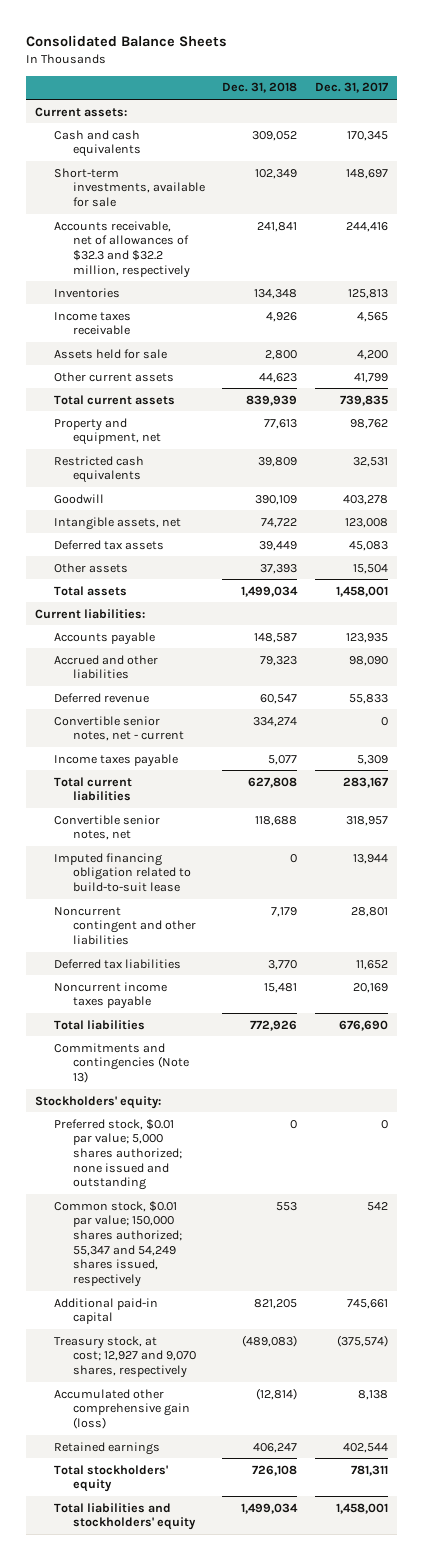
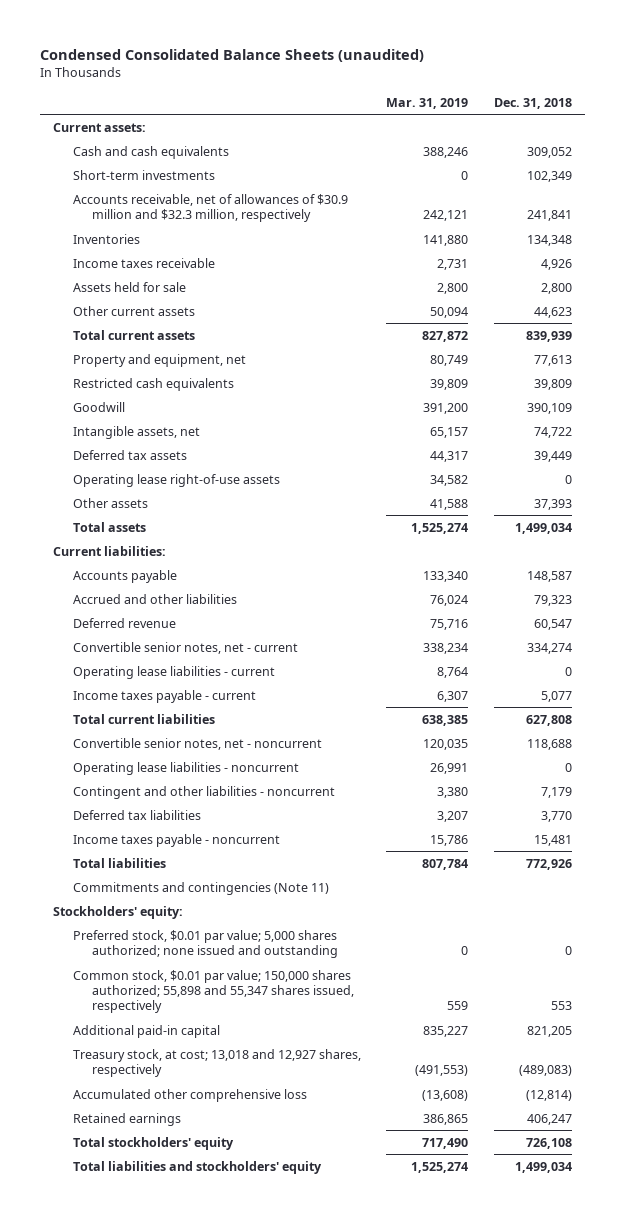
- Consolidated Balance Sheets
+ Condensed Consolidated Balance Sheets (unaudited)
- | Dec. 31, 2018 | Dec. 31, 2017
+ | Mar. 31, 2019 | Dec. 31, 2018
- Short-term investments, available for sale | 102,349 | 148,697
- Accounts receivable, net of allowances of $32.3 and $32.2 million, respectively | 241,841 | 244,416
+ Short-term investments | 0 | 102,349
+ Accounts receivable, net of allowances of $30.9 million and $32.3 million, respectively | 242,121 | 241,841
+ Operating lease right-of-use assets | 34,582 | 0
- Income taxes payable | 5,077 | 5,309
+ Operating lease liabilities - current | 8,764 | 0
+ Income taxes payable - current | 6,307 | 5,077
- Convertible senior notes, net | 118,688 | 318,957
- Imputed financing obligation related to build-to-suit lease | 0 | 13,944
- Noncurrent contingent and other liabilities | 7,179 | 28,801
+ Convertible senior notes, net - noncurrent | 120,035 | 118,688
+ Operating lease liabilities - noncurrent | 26,991 | 0
+ Contingent and other liabilities - noncurrent | 3,380 | 7,179
- Noncurrent income taxes payable | 15,481 | 20,169
+ Income taxes payable - noncurrent | 15,786 | 15,481
- Commitments and contingencies (Note 13)
+ Commitments and contingencies (Note 11)
- Common stock, $0.01 par value; 150,000 shares authorized; 55,347 and 54,249 shares issued, respectively | 553 | 542
+ Common stock, $0.01 par value; 150,000 shares authorized; 55,898 and 55,347 shares issued, respectively | 559 | 553
- Treasury stock, at cost; 12,927 and 9,070 shares, respectively | (489,083) | (375,574)
- Accumulated other comprehensive gain (loss) | (12,814) | 8,138
+ Treasury stock, at cost; 13,018 and 12,927 shares, respectively | (491,553) | (489,083)
+ Accumulated other comprehensive loss | (13,608) | (12,814)

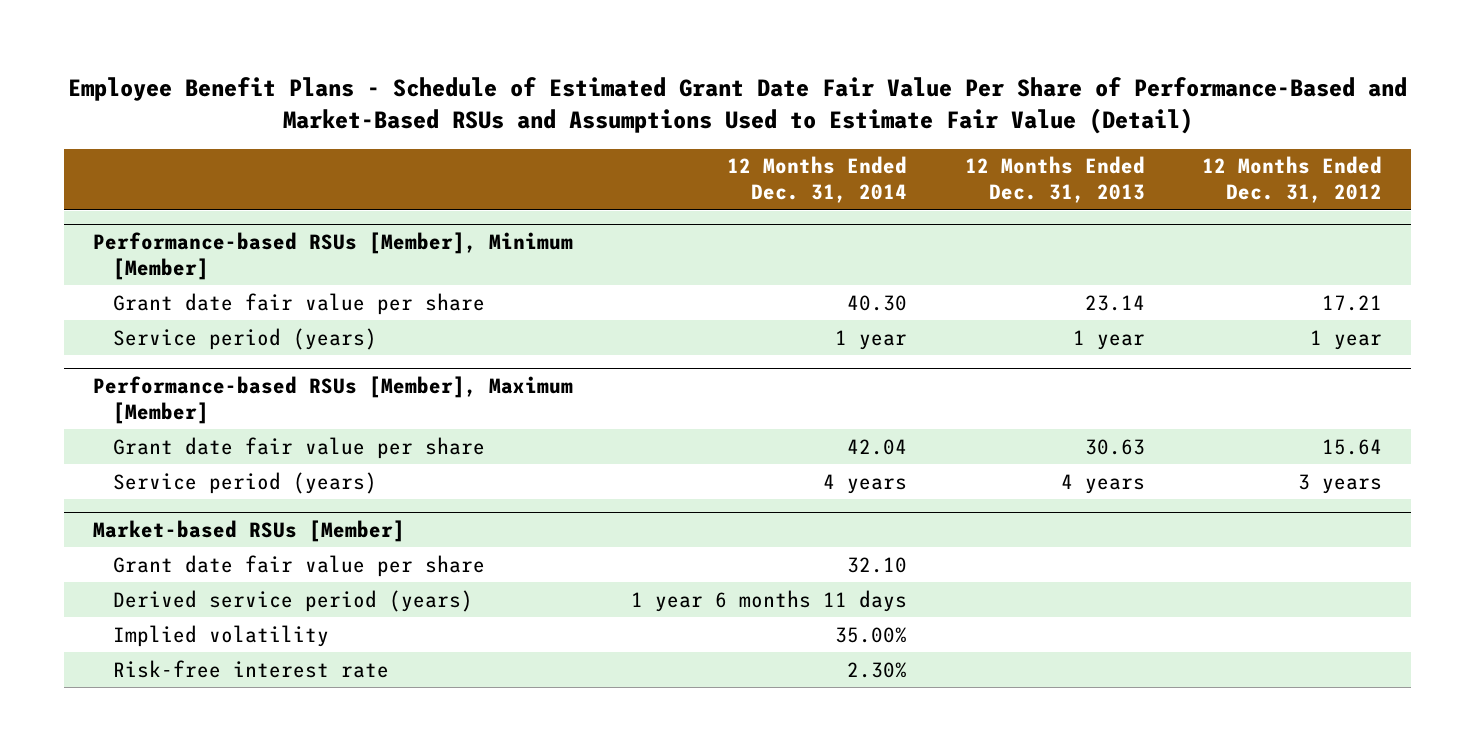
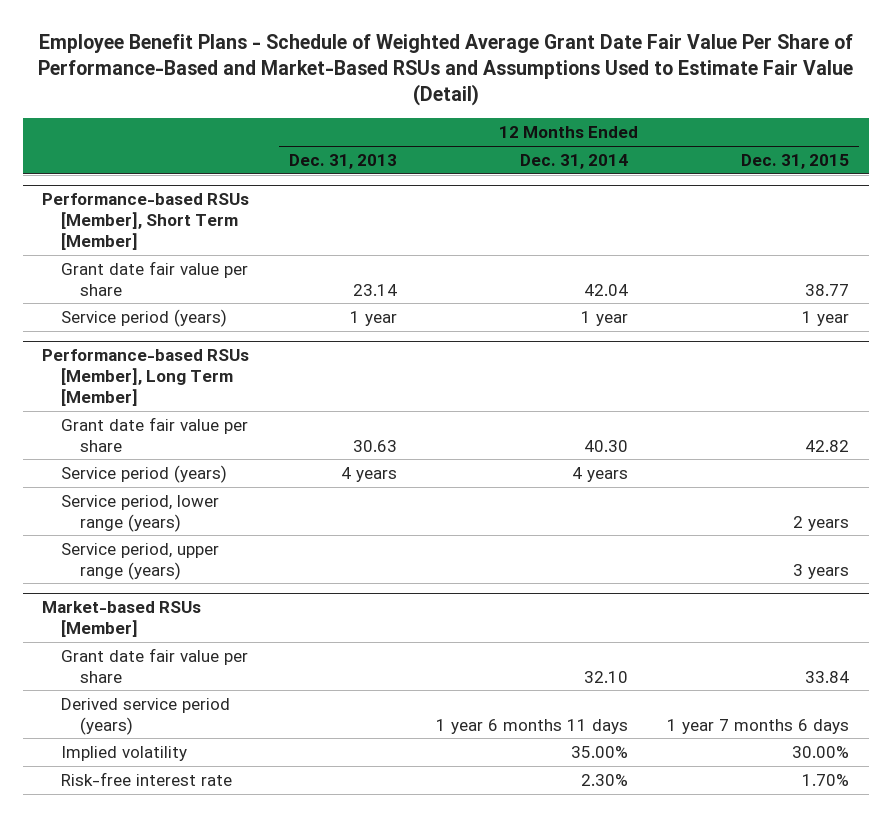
- Employee Benefit Plans - Schedule of Estimated Grant Date Fair Value Per Share of Performance-Based and Market-Based RSUs and Assumptions Used to Estimate Fair Value (Detail)
+ Employee Benefit Plans - Schedule of Weighted Average Grant Date Fair Value Per Share of Performance-Based and Market-Based RSUs and Assumptions Used to Estimate Fair Value (Detail)
- | 12 Months Ended Dec. 31, 2014 | 12 Months Ended Dec. 31, 2013 | 12 Months Ended Dec. 31, 2012
+ | 12 Months Ended Dec. 31, 2013 | 12 Months Ended Dec. 31, 2014 | 12 Months Ended Dec. 31, 2015
- Performance-based RSUs [Member], Minimum [Member]
- Grant date fair value per share | 40.30 | 23.14 | 17.21
+ Performance-based RSUs [Member], Short Term [Member]
+ Grant date fair value per share | 23.14 | 42.04 | 38.77
- Performance-based RSUs [Member], Maximum [Member]
- Grant date fair value per share | 42.04 | 30.63 | 15.64
+ Performance-based RSUs [Member], Long Term [Member]
+ Grant date fair value per share | 30.63 | 40.30 | 42.82
+ Service period, lower range (years) | | | 2 years
+ Service period, upper range (years) | | | 3 years

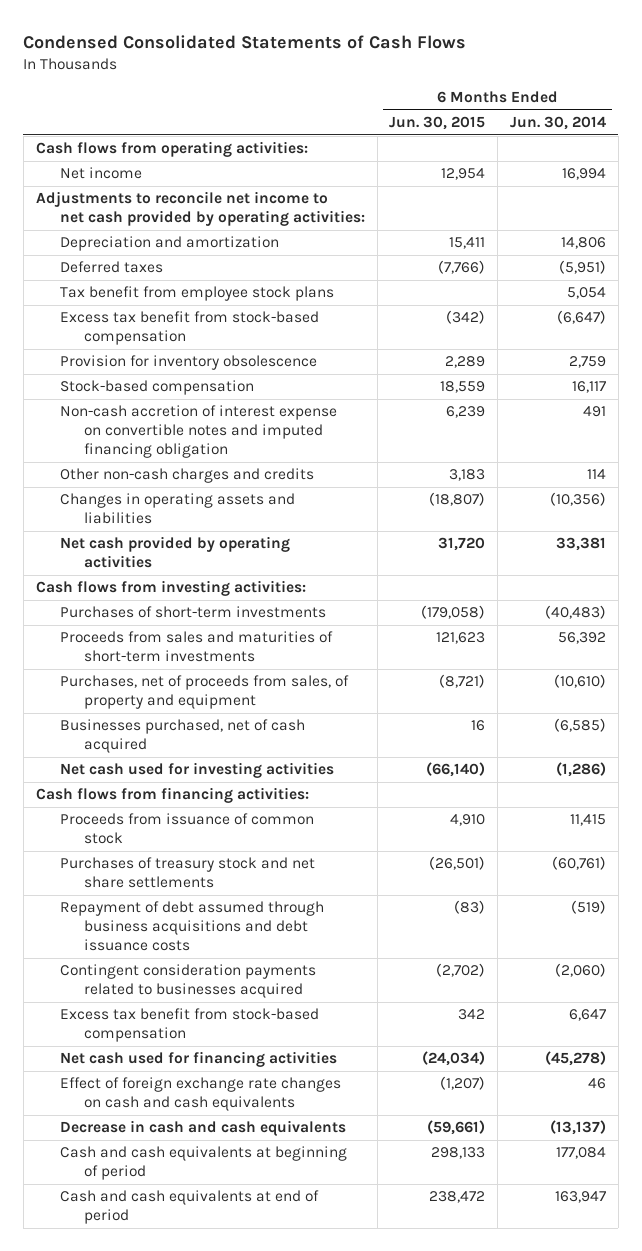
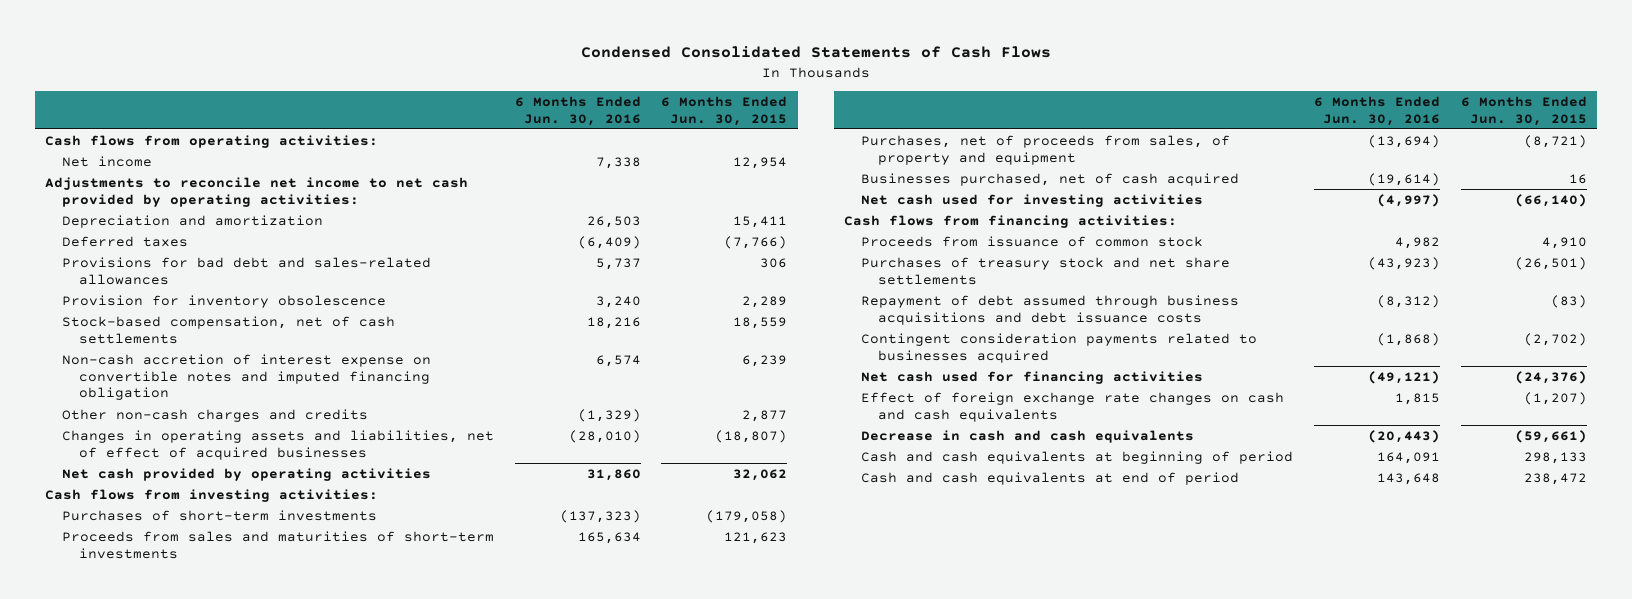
- | 6 Months Ended Jun. 30, 2015 | 6 Months Ended Jun. 30, 2014
+ | 6 Months Ended Jun. 30, 2016 | 6 Months Ended Jun. 30, 2015
- Tax benefit from employee stock plans | | 5,054
- Excess tax benefit from stock-based compensation | (342) | (6,647)
+ Provisions for bad debt and sales-related allowances | 5,737 | 306
- Stock-based compensation | 18,559 | 16,117
+ Stock-based compensation, net of cash settlements | 18,216 | 18,559
- Other non-cash charges and credits | 3,183 | 114
- Changes in operating assets and liabilities | (18,807) | (10,356)
- Net cash provided by operating activities | 31,720 | 33,381
+ Other non-cash charges and credits | (1,329) | 2,877
+ Changes in operating assets and liabilities, net of effect of acquired businesses | (28,010) | (18,807)
+ Net cash provided by operating activities | 31,860 | 32,062
- Excess tax benefit from stock-based compensation | 342 | 6,647
- Net cash used for financing activities | (24,034) | (45,278)
+ Net cash used for financing activities | (49,121) | (24,376)

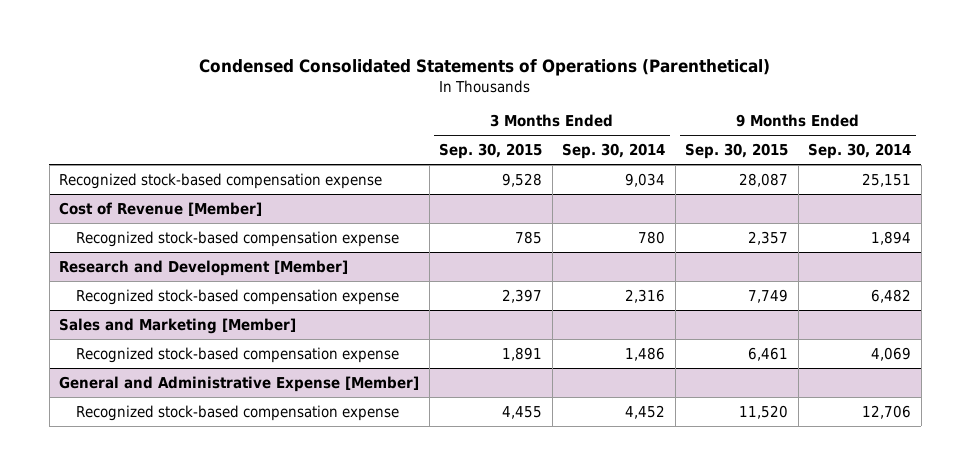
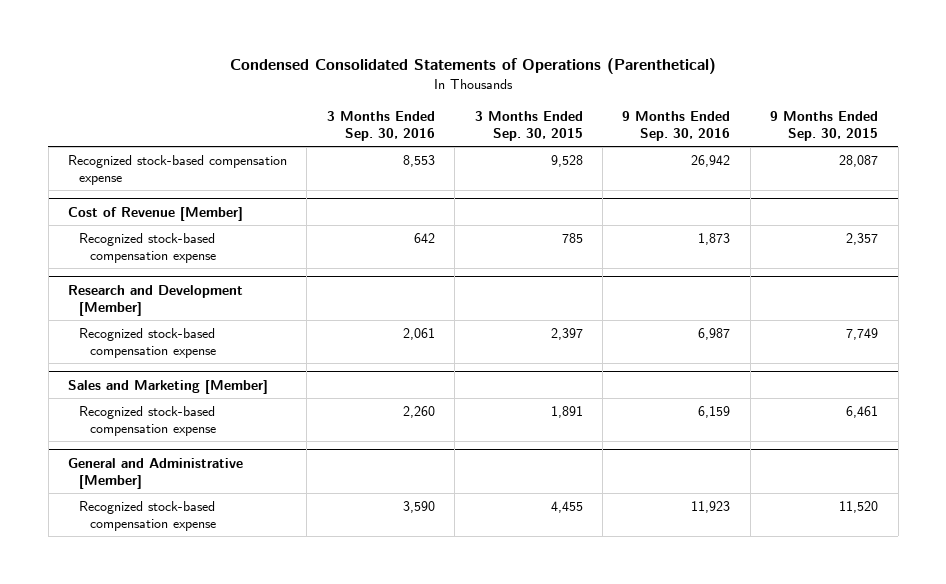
- | 3 Months Ended Sep. 30, 2015 | 3 Months Ended Sep. 30, 2014 | 9 Months Ended Sep. 30, 2015 | 9 Months Ended Sep. 30, 2014
+ | 3 Months Ended Sep. 30, 2016 | 3 Months Ended Sep. 30, 2015 | 9 Months Ended Sep. 30, 2016 | 9 Months Ended Sep. 30, 2015
- General and Administrative Expense [Member]
+ General and Administrative [Member]

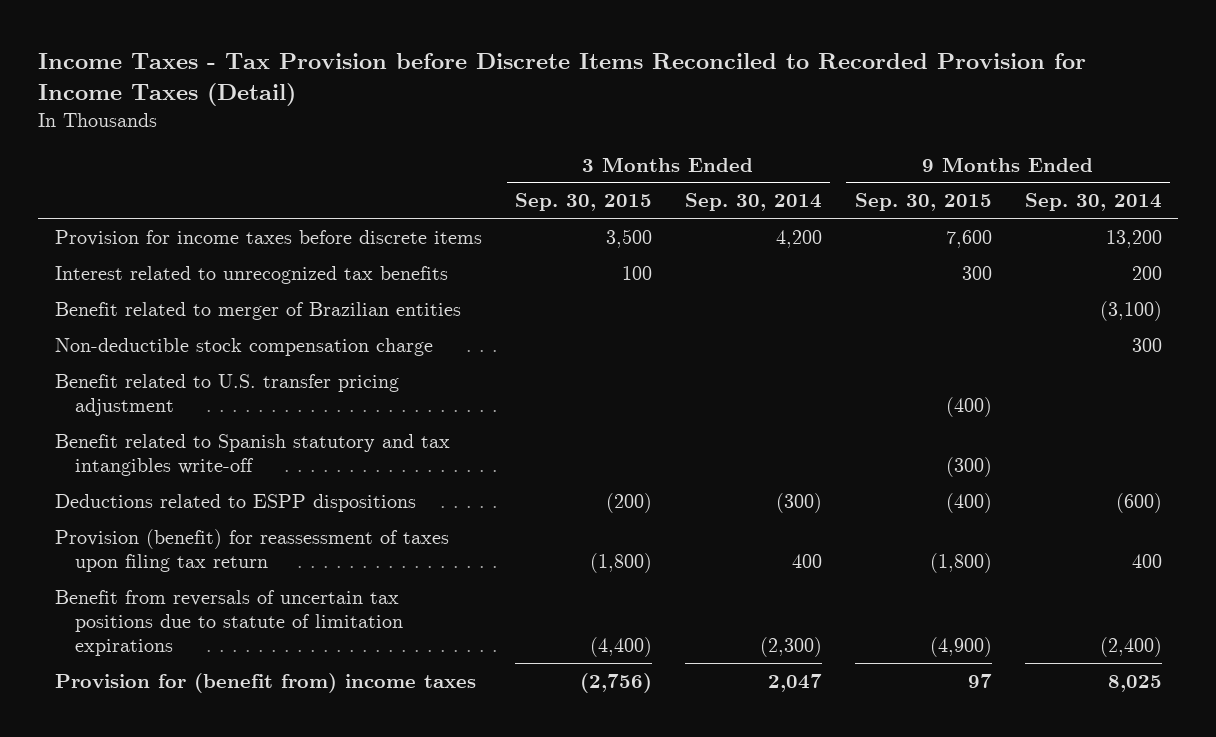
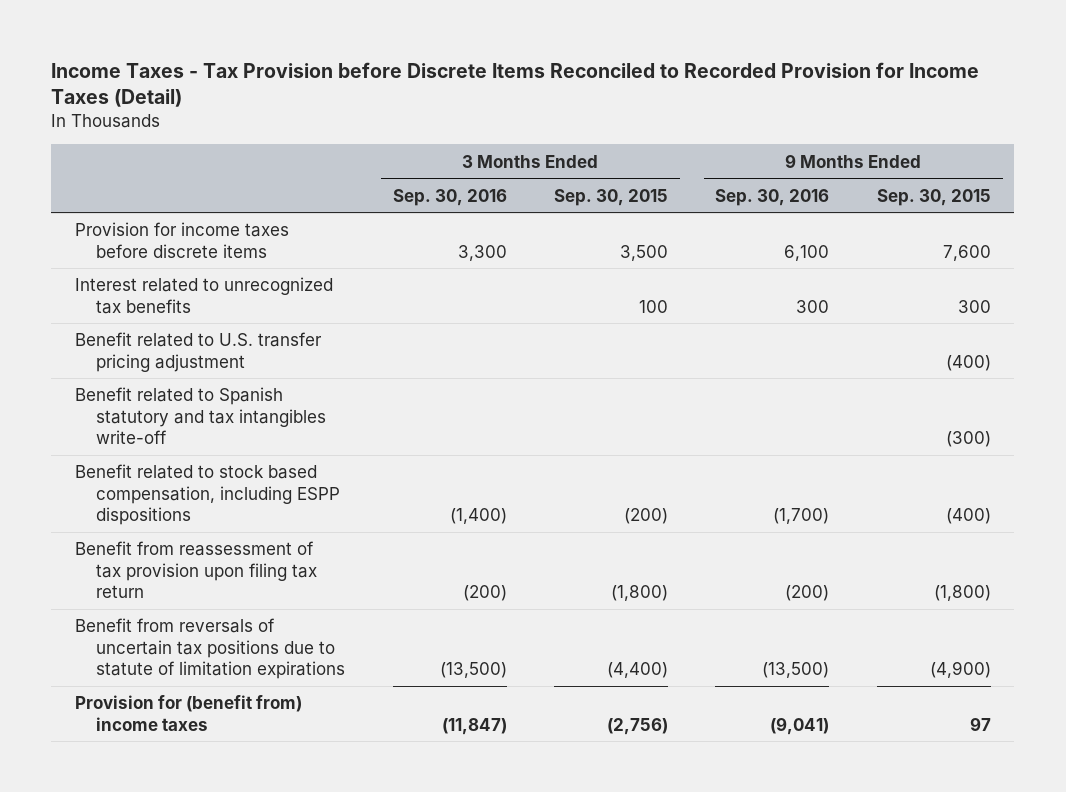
- | 3 Months Ended Sep. 30, 2015 | 3 Months Ended Sep. 30, 2014 | 9 Months Ended Sep. 30, 2015 | 9 Months Ended Sep. 30, 2014
+ | 3 Months Ended Sep. 30, 2016 | 3 Months Ended Sep. 30, 2015 | 9 Months Ended Sep. 30, 2016 | 9 Months Ended Sep. 30, 2015
- Benefit related to merger of Brazilian entities | | | | (3,100)
- Non-deductible stock compensation charge | | | | 300
- Deductions related to ESPP dispositions | (200) | (300) | (400) | (600)
- Provision (benefit) for reassessment of taxes upon filing tax return | (1,800) | 400 | (1,800) | 400
+ Benefit related to stock based compensation, including ESPP dispositions | (1,400) | (200) | (1,700) | (400)
+ Benefit from reassessment of tax provision upon filing tax return | (200) | (1,800) | (200) | (1,800)

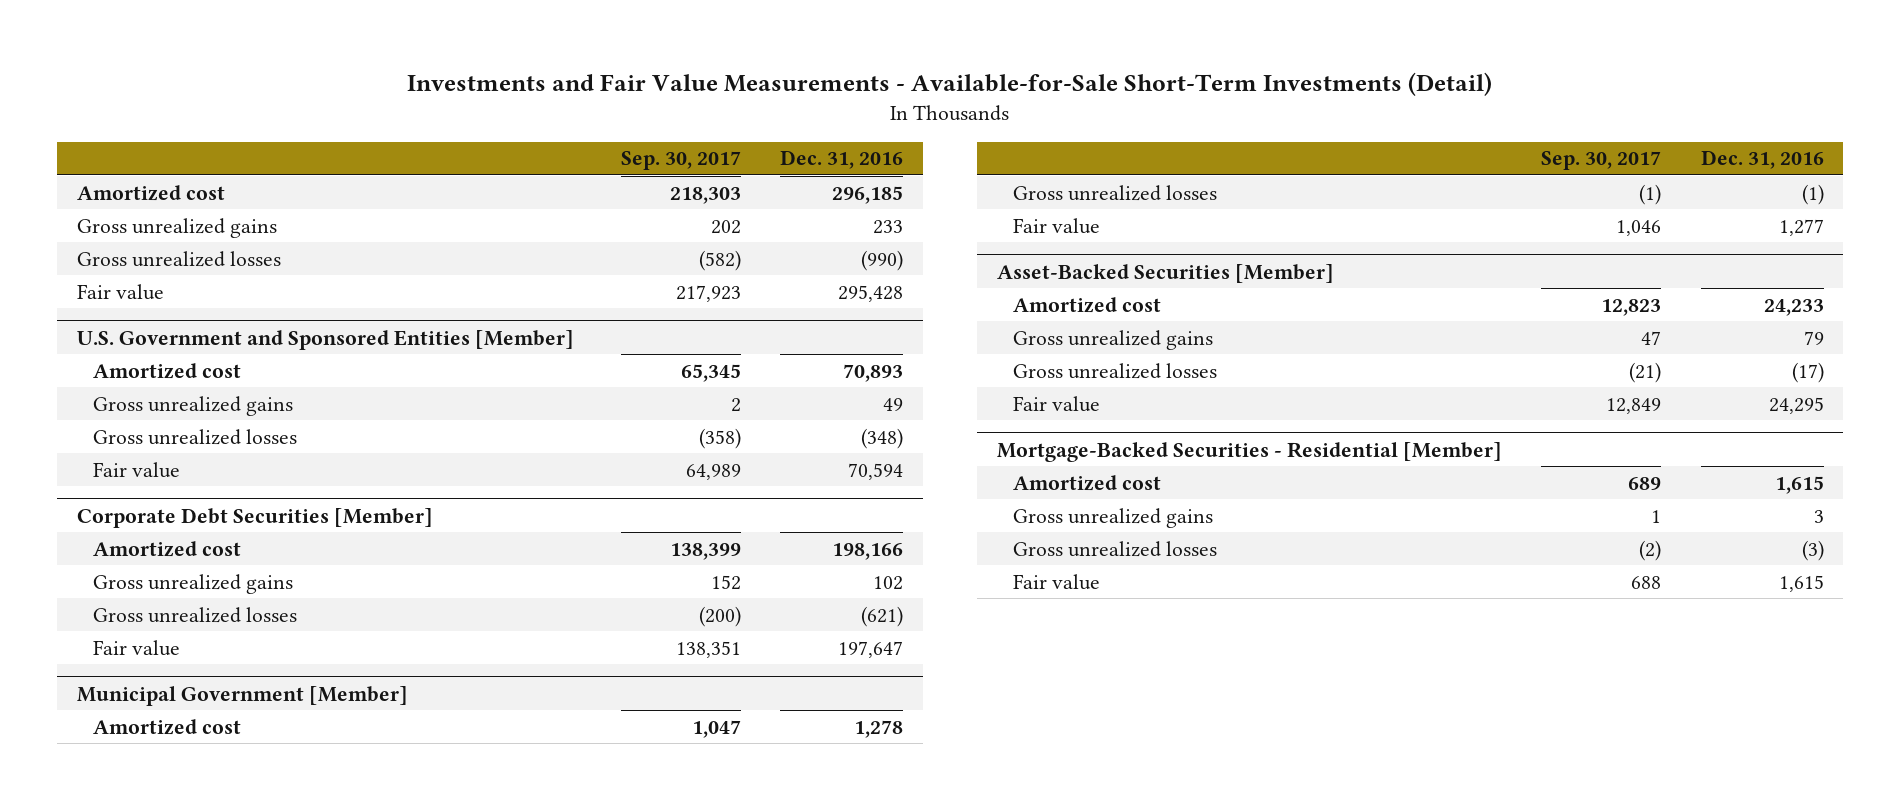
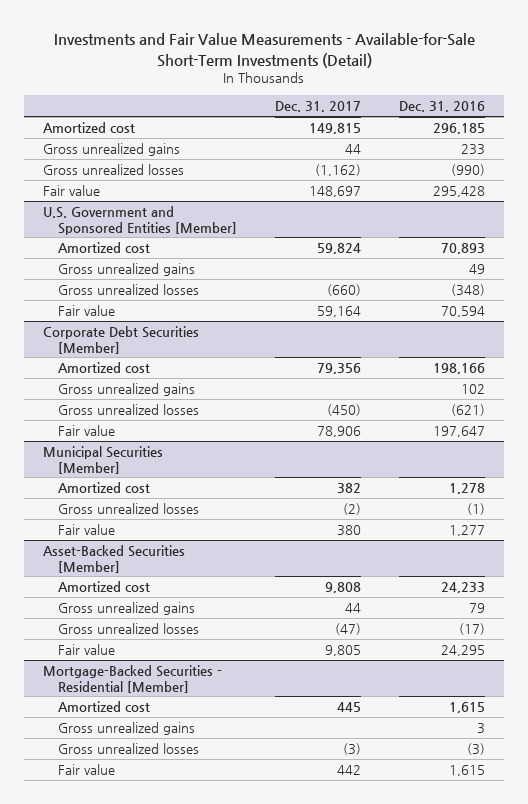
- | Sep. 30, 2017 | Dec. 31, 2016
+ | Dec. 31, 2017 | Dec. 31, 2016
- Municipal Government [Member]
+ Municipal Securities [Member]

